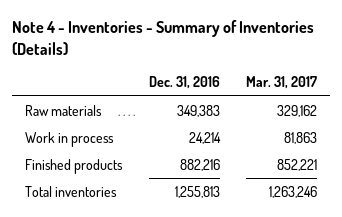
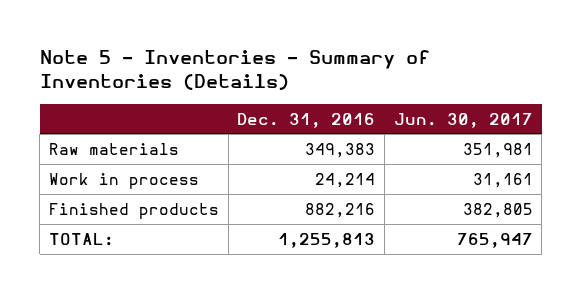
- Note 4 - Inventories - Summary of Inventories (Details)
+ Note 5 - Inventories - Summary of Inventories (Details)
- | Dec. 31, 2016 | Mar. 31, 2017
+ | Dec. 31, 2016 | Jun. 30, 2017
- Total inventories | 1,255,813 | 1,263,246
+ TOTAL: | 1,255,813 | 765,947

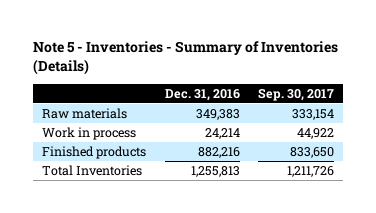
- | Dec. 31, 2016 | Jun. 30, 2017
+ | Dec. 31, 2016 | Sep. 30, 2017
- TOTAL: | 1,255,813 | 765,947
+ Total Inventories | 1,255,813 | 1,211,726

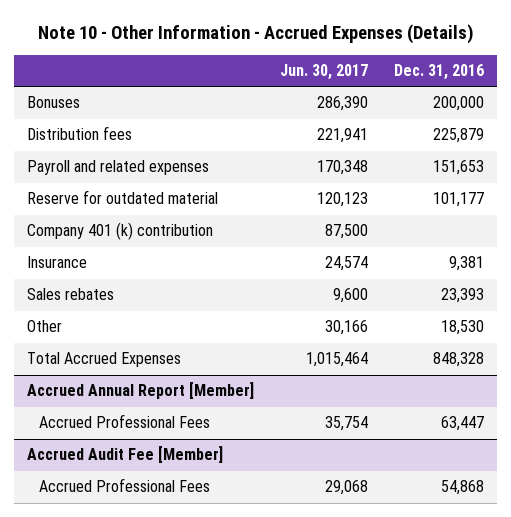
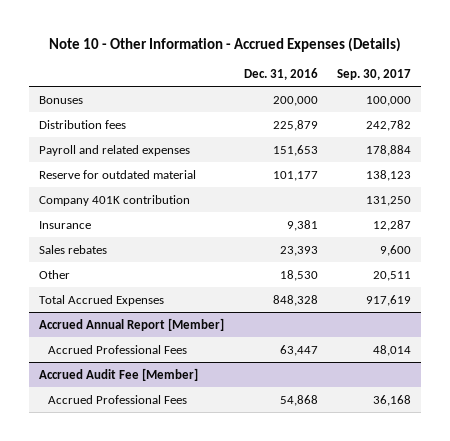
- | Jun. 30, 2017 | Dec. 31, 2016
+ | Dec. 31, 2016 | Sep. 30, 2017
- Company 401 (k) contribution | 87,500 |
+ Company 401K contribution | | 131,250

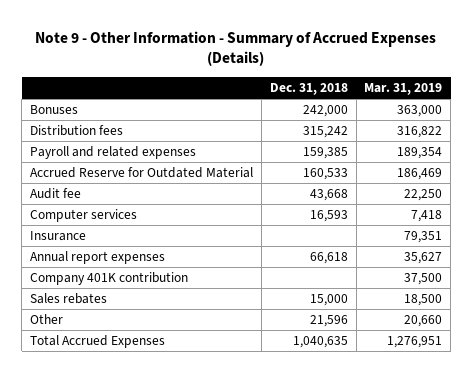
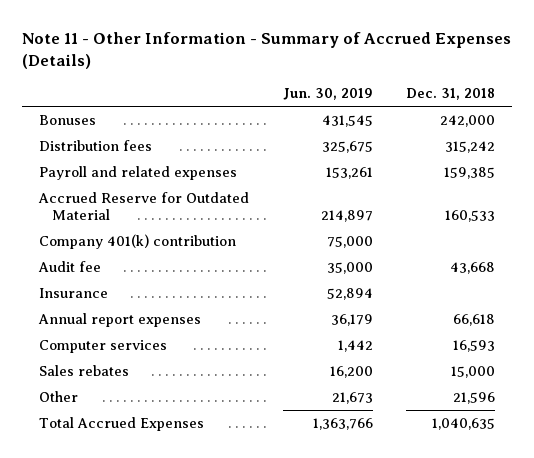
- Note 9 - Other Information - Summary of Accrued Expenses (Details)
+ Note 11 - Other Information - Summary of Accrued Expenses (Details)
- | Dec. 31, 2018 | Mar. 31, 2019
+ | Jun. 30, 2019 | Dec. 31, 2018
+ Company 401(k) contribution | 75,000 |
- Company 401K contribution | | 37,500
moved down: Computer services | 1,442 | 16,593

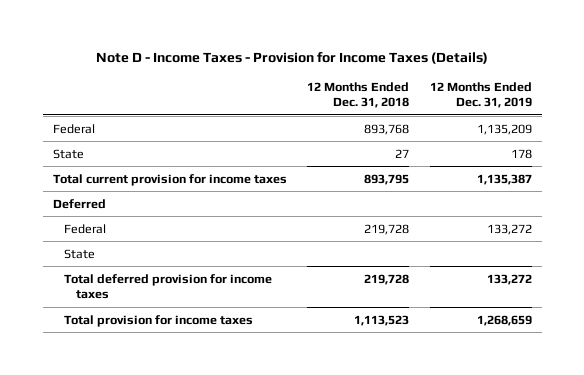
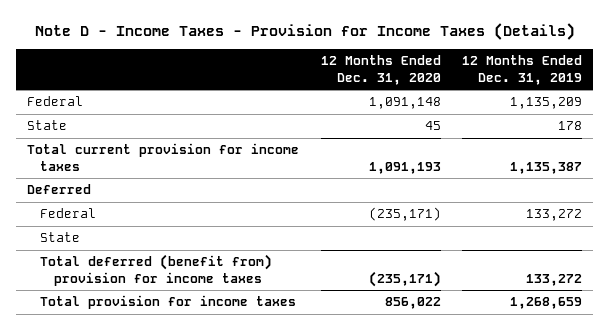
- | 12 Months Ended Dec. 31, 2018 | 12 Months Ended Dec. 31, 2019
+ | 12 Months Ended Dec. 31, 2020 | 12 Months Ended Dec. 31, 2019
- Total deferred provision for income taxes | 219,728 | 133,272
+ Total deferred (benefit from) provision for income taxes | (235,171) | 133,272

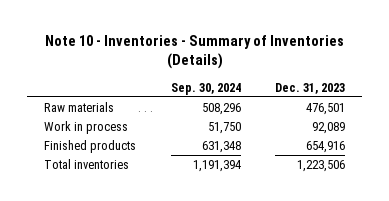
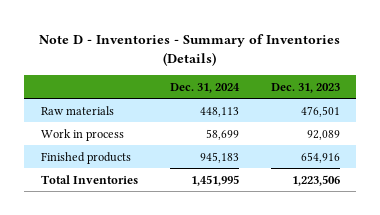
- Note 10 - Inventories - Summary of Inventories (Details)
+ Note D - Inventories - Summary of Inventories (Details)
- | Sep. 30, 2024 | Dec. 31, 2023
+ | Dec. 31, 2024 | Dec. 31, 2023
- Total inventories | 1,191,394 | 1,223,506
+ Total Inventories | 1,451,995 | 1,223,506

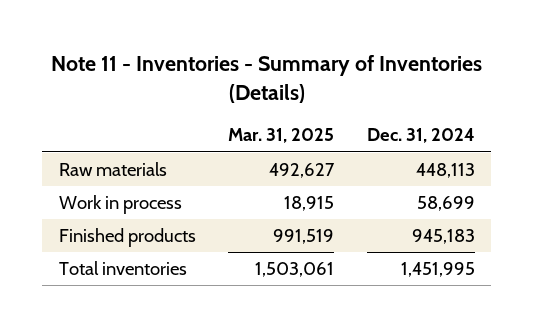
- Note D - Inventories - Summary of Inventories (Details)
+ Note 11 - Inventories - Summary of Inventories (Details)
- | Dec. 31, 2024 | Dec. 31, 2023
+ | Mar. 31, 2025 | Dec. 31, 2024
- Total Inventories | 1,451,995 | 1,223,506
+ Total inventories | 1,503,061 | 1,451,995

